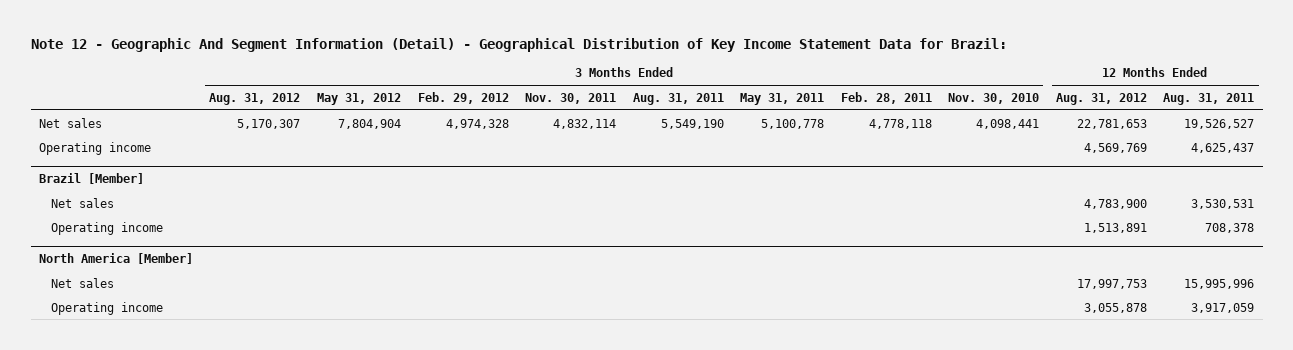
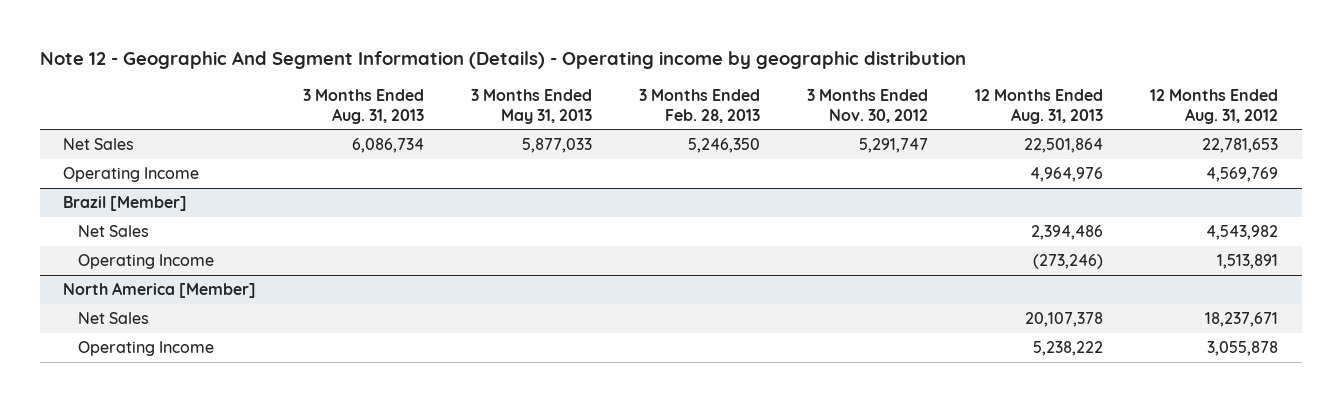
- Note 12 - Geographic And Segment Information (Detail) - Geographical Distribution of Key Income Statement Data for Brazil:
+ Note 12 - Geographic And Segment Information (Details) - Operating income by geographic distribution
- | 3 Months Ended Aug. 31, 2012 | 3 Months Ended May 31, 2012 | 3 Months Ended Feb. 29, 2012 | 3 Months Ended Nov. 30, 2011 | 3 Months Ended Aug. 31, 2011 | 3 Months Ended May 31, 2011 | 3 Months Ended Feb. 28, 2011 | 3 Months Ended Nov. 30, 2010 | 12 Months Ended Aug. 31, 2012 | 12 Months Ended Aug. 31, 2011
+ | 3 Months Ended Aug. 31, 2013 | 3 Months Ended May 31, 2013 | 3 Months Ended Feb. 28, 2013 | 3 Months Ended Nov. 30, 2012 | 12 Months Ended Aug. 31, 2013 | 12 Months Ended Aug. 31, 2012
- Net sales | 5,170,307 | 7,804,904 | 4,974,328 | 4,832,114 | 5,549,190 | 5,100,778 | 4,778,118 | 4,098,441 | 22,781,653 | 19,526,527
- Operating income | | | | | | | | | 4,569,769 | 4,625,437
+ Net Sales | 6,086,734 | 5,877,033 | 5,246,350 | 5,291,747 | 22,501,864 | 22,781,653
+ Operating Income | | | | | 4,964,976 | 4,569,769
@ Brazil [Member]
- Net sales | | | | | | | | | 4,783,900 | 3,530,531
- Operating income | | | | | | | | | 1,513,891 | 708,378
+ Net Sales | | | | | 2,394,486 | 4,543,982
+ Operating Income | | | | | (273,246) | 1,513,891
@ North America [Member]
- Net sales | | | | | | | | | 17,997,753 | 15,995,996
- Operating income | | | | | | | | | 3,055,878 | 3,917,059
+ Net Sales | | | | | 20,107,378 | 18,237,671
+ Operating Income | | | | | 5,238,222 | 3,055,878

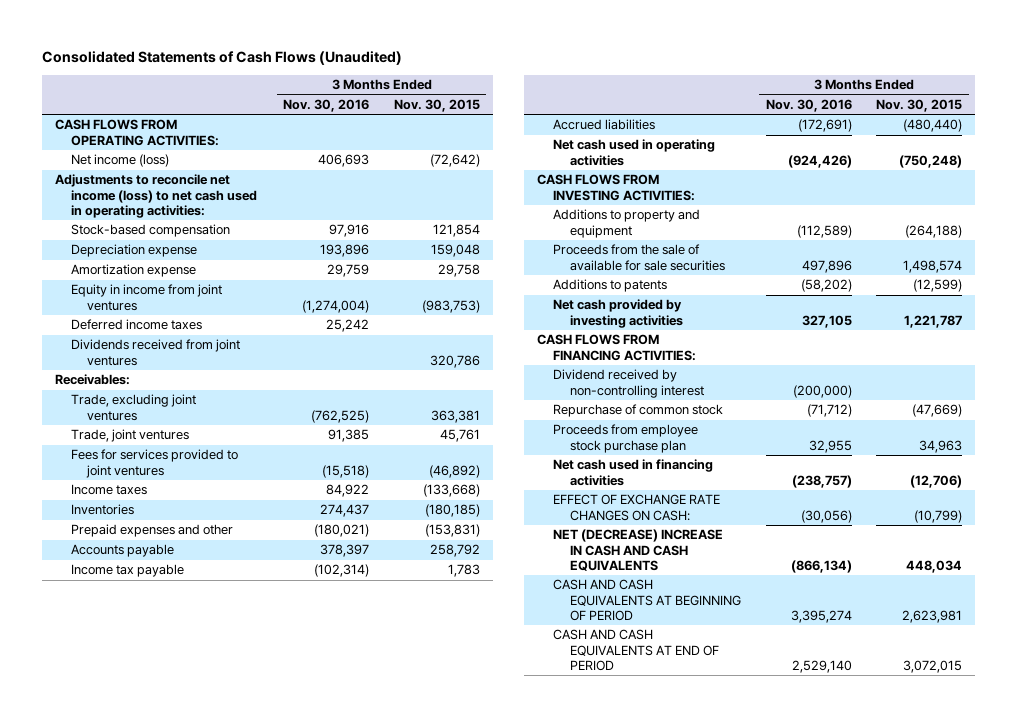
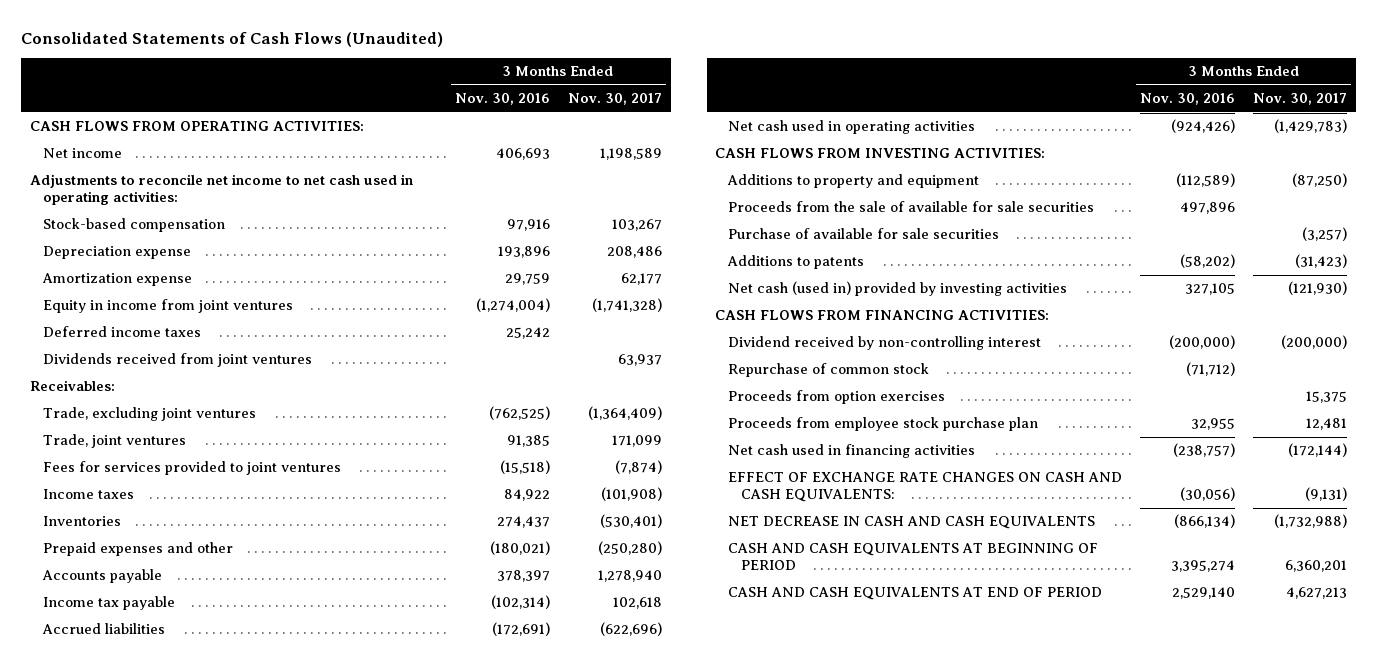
- | 3 Months Ended Nov. 30, 2016 | 3 Months Ended Nov. 30, 2015
+ | 3 Months Ended Nov. 30, 2016 | 3 Months Ended Nov. 30, 2017
- Net income (loss) | 406,693 | (72,642)
- Adjustments to reconcile net income (loss) to net cash used in operating activities:
+ Net income | 406,693 | 1,198,589
+ Adjustments to reconcile net income to net cash used in operating activities:
+ Purchase of available for sale securities | | (3,257)
- Net cash provided by investing activities | 327,105 | 1,221,787
+ Net cash (used in) provided by investing activities | 327,105 | (121,930)
+ Proceeds from option exercises | | 15,375
- EFFECT OF EXCHANGE RATE CHANGES ON CASH: | (30,056) | (10,799)
- NET (DECREASE) INCREASE IN CASH AND CASH EQUIVALENTS | (866,134) | 448,034
+ EFFECT OF EXCHANGE RATE CHANGES ON CASH AND CASH EQUIVALENTS: | (30,056) | (9,131)
+ NET DECREASE IN CASH AND CASH EQUIVALENTS | (866,134) | (1,732,988)

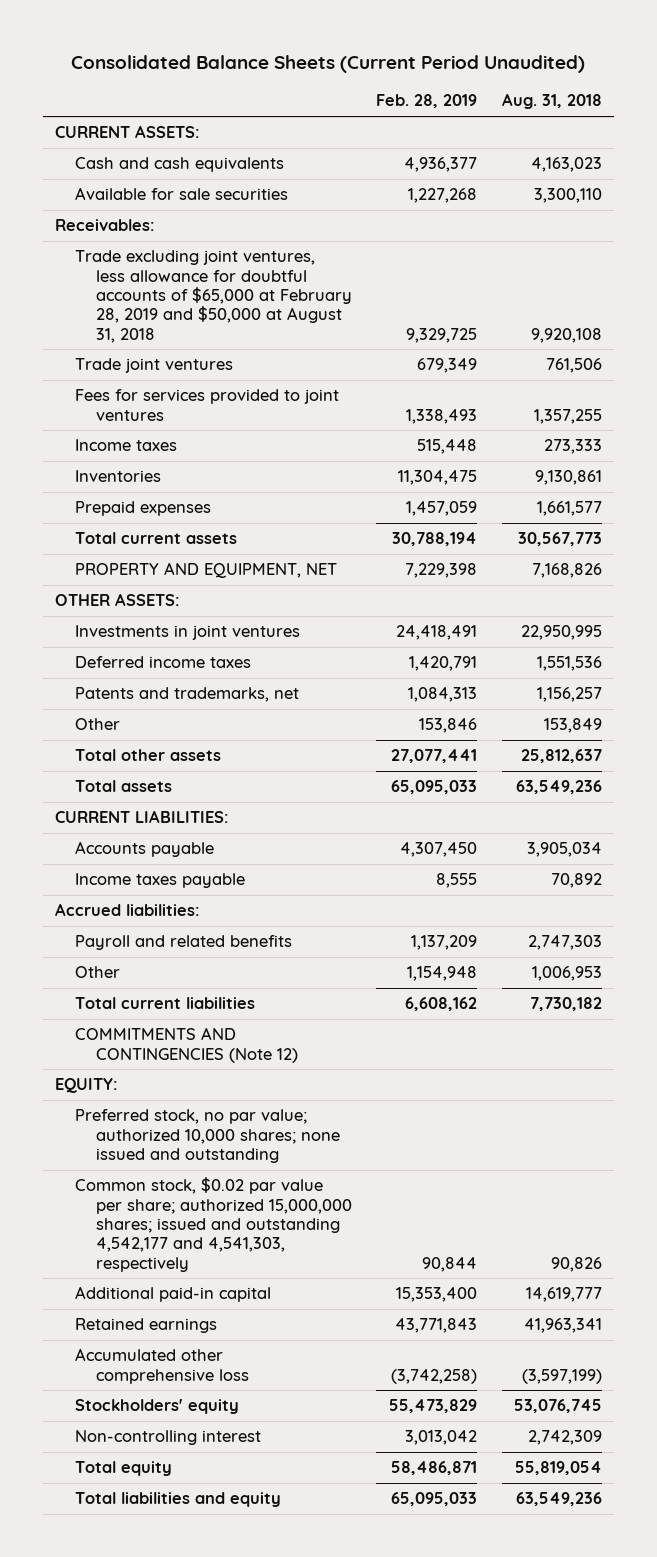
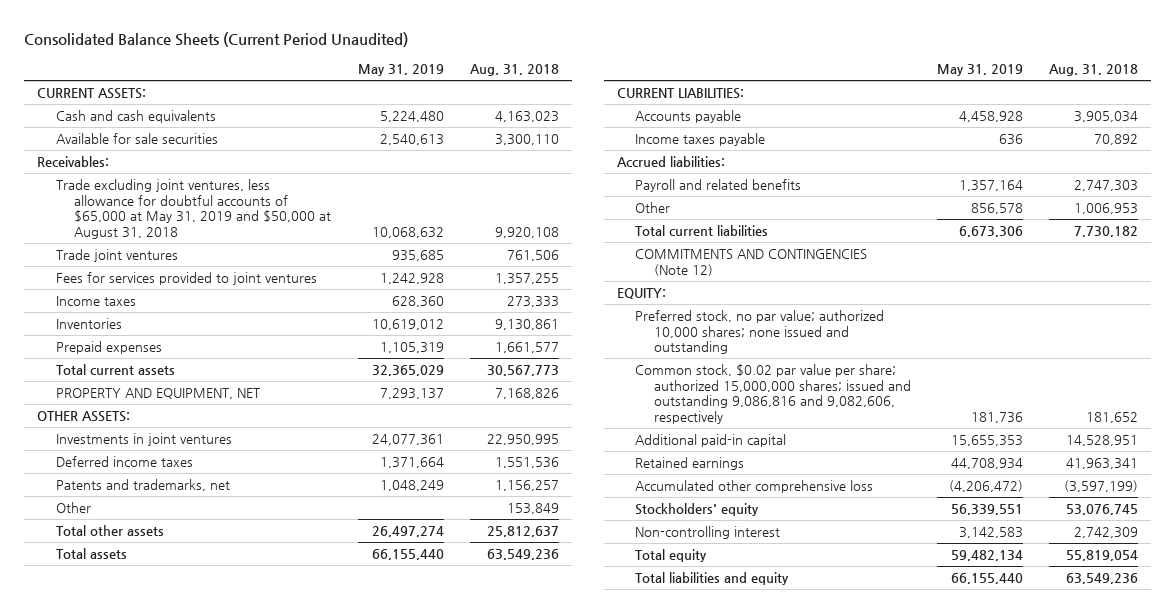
- | Feb. 28, 2019 | Aug. 31, 2018
+ | May 31, 2019 | Aug. 31, 2018
- Trade excluding joint ventures, less allowance for doubtful accounts of $65,000 at February 28, 2019 and $50,000 at August 31, 2018 | 9,329,725 | 9,920,108
+ Trade excluding joint ventures, less allowance for doubtful accounts of $65,000 at May 31, 2019 and $50,000 at August 31, 2018 | 10,068,632 | 9,920,108
- Common stock, $0.02 par value per share; authorized 15,000,000 shares; issued and outstanding 4,542,177 and 4,541,303, respectively | 90,844 | 90,826
- Additional paid-in capital | 15,353,400 | 14,619,777
+ Common stock, $0.02 par value per share; authorized 15,000,000 shares; issued and outstanding 9,086,816 and 9,082,606, respectively | 181,736 | 181,652
+ Additional paid-in capital | 15,655,353 | 14,528,951

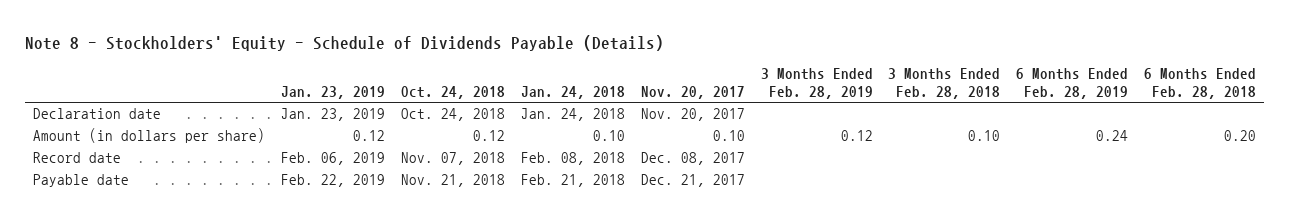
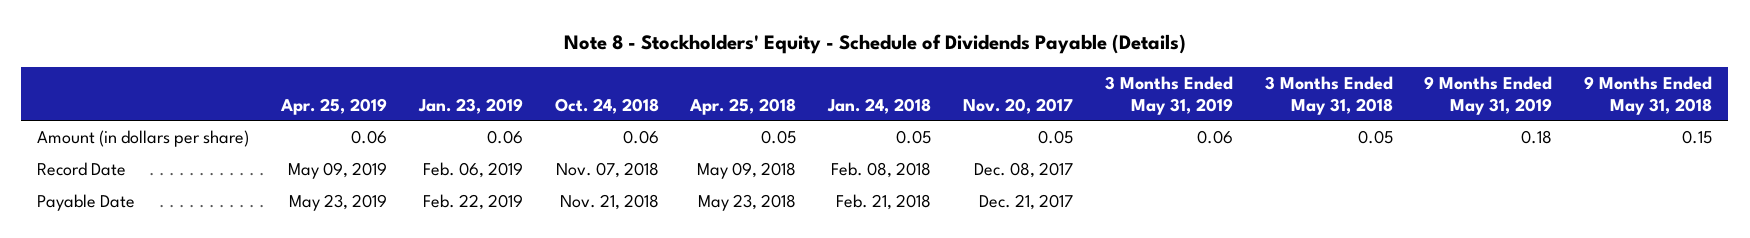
- | Jan. 23, 2019 | Oct. 24, 2018 | Jan. 24, 2018 | Nov. 20, 2017 | 3 Months Ended Feb. 28, 2019 | 3 Months Ended Feb. 28, 2018 | 6 Months Ended Feb. 28, 2019 | 6 Months Ended Feb. 28, 2018
+ | Apr. 25, 2019 | Jan. 23, 2019 | Oct. 24, 2018 | Apr. 25, 2018 | Jan. 24, 2018 | Nov. 20, 2017 | 3 Months Ended May 31, 2019 | 3 Months Ended May 31, 2018 | 9 Months Ended May 31, 2019 | 9 Months Ended May 31, 2018
- Declaration date | Jan. 23, 2019 | Oct. 24, 2018 | Jan. 24, 2018 | Nov. 20, 2017 | | | |
- Amount (in dollars per share) | 0.12 | 0.12 | 0.10 | 0.10 | 0.12 | 0.10 | 0.24 | 0.20
- Record date | Feb. 06, 2019 | Nov. 07, 2018 | Feb. 08, 2018 | Dec. 08, 2017 | | | |
- Payable date | Feb. 22, 2019 | Nov. 21, 2018 | Feb. 21, 2018 | Dec. 21, 2017 | | | |
+ Amount (in dollars per share) | 0.06 | 0.06 | 0.06 | 0.05 | 0.05 | 0.05 | 0.06 | 0.05 | 0.18 | 0.15
+ Record Date | May 09, 2019 | Feb. 06, 2019 | Nov. 07, 2018 | May 09, 2018 | Feb. 08, 2018 | Dec. 08, 2017 | | | |
+ Payable Date | May 23, 2019 | Feb. 22, 2019 | Nov. 21, 2018 | May 23, 2018 | Feb. 21, 2018 | Dec. 21, 2017 | | | |

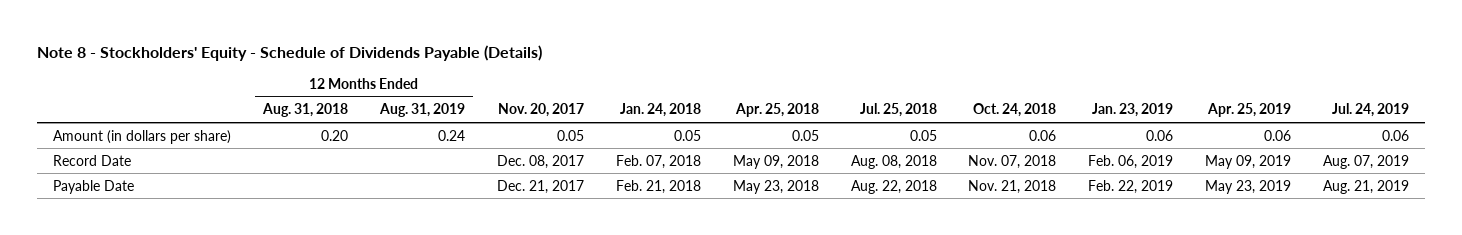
- | Apr. 25, 2019 | Jan. 23, 2019 | Oct. 24, 2018 | Apr. 25, 2018 | Jan. 24, 2018 | Nov. 20, 2017 | 3 Months Ended May 31, 2019 | 3 Months Ended May 31, 2018 | 9 Months Ended May 31, 2019 | 9 Months Ended May 31, 2018
+ | 12 Months Ended Aug. 31, 2018 | 12 Months Ended Aug. 31, 2019 | Nov. 20, 2017 | Jan. 24, 2018 | Apr. 25, 2018 | Jul. 25, 2018 | Oct. 24, 2018 | Jan. 23, 2019 | Apr. 25, 2019 | Jul. 24, 2019
- Record Date | May 09, 2019 | Feb. 06, 2019 | Nov. 07, 2018 | May 09, 2018 | Feb. 08, 2018 | Dec. 08, 2017 | | | |
+ Record Date | | | Dec. 08, 2017 | Feb. 07, 2018 | May 09, 2018 | Aug. 08, 2018 | Nov. 07, 2018 | Feb. 06, 2019 | May 09, 2019 | Aug. 07, 2019

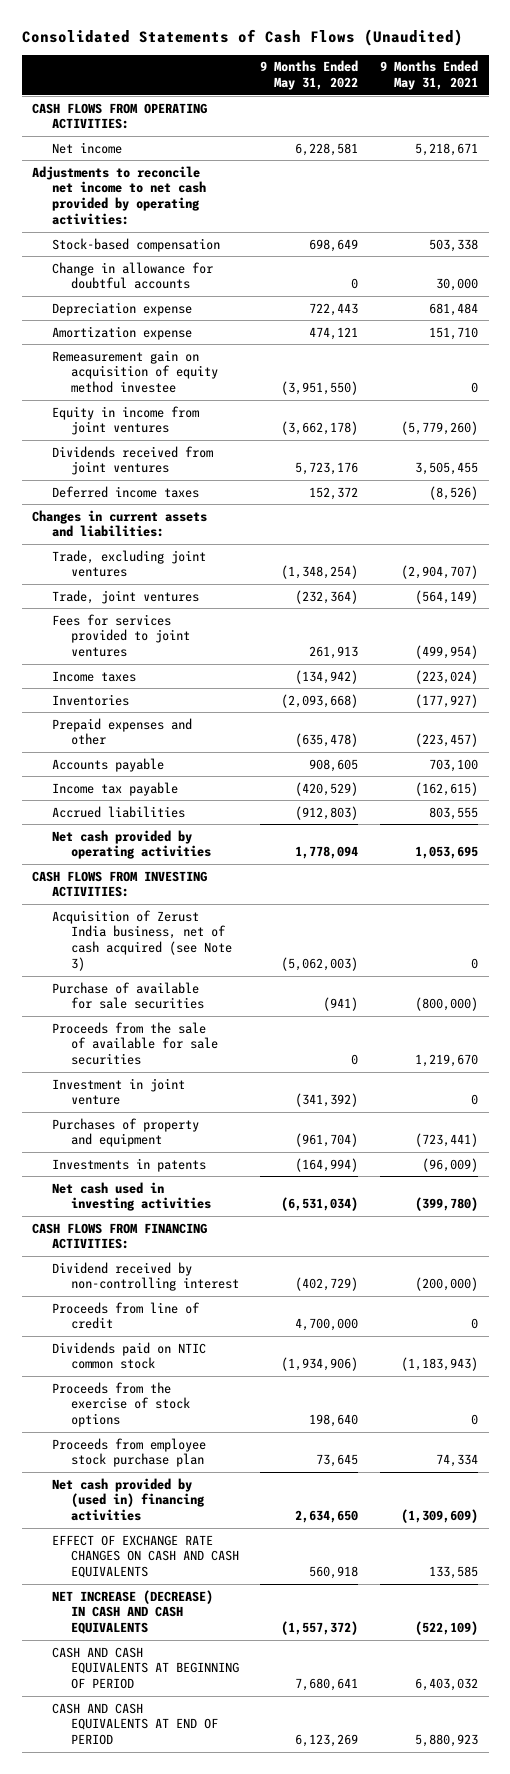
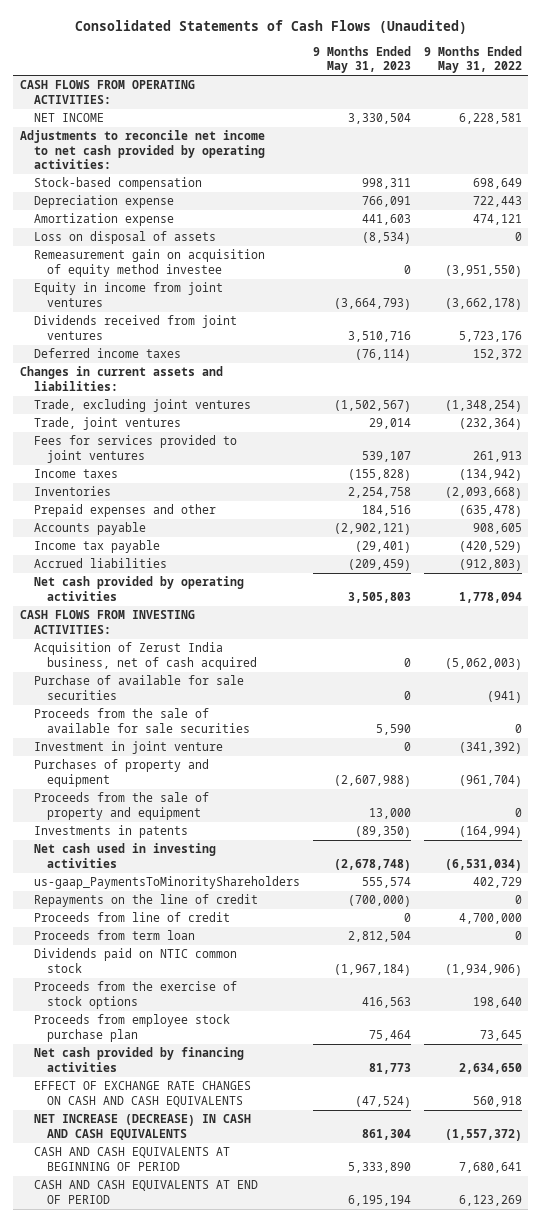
- | 9 Months Ended May 31, 2022 | 9 Months Ended May 31, 2021
+ | 9 Months Ended May 31, 2023 | 9 Months Ended May 31, 2022
- Net income | 6,228,581 | 5,218,671
+ NET INCOME | 3,330,504 | 6,228,581
- Change in allowance for doubtful accounts | 0 | 30,000
+ Loss on disposal of assets | (8,534) | 0
- Acquisition of Zerust India business, net of cash acquired (see Note 3) | (5,062,003) | 0
+ Acquisition of Zerust India business, net of cash acquired | 0 | (5,062,003)
+ Proceeds from the sale of property and equipment | 13,000 | 0
- CASH FLOWS FROM FINANCING ACTIVITIES:
- Dividend received by non-controlling interest | (402,729) | (200,000)
+ us-gaap_PaymentsToMinorityShareholders | 555,574 | 402,729
+ Repayments on the line of credit | (700,000) | 0
+ Proceeds from term loan | 2,812,504 | 0
- Net cash provided by (used in) financing activities | 2,634,650 | (1,309,609)
+ Net cash provided by financing activities | 81,773 | 2,634,650

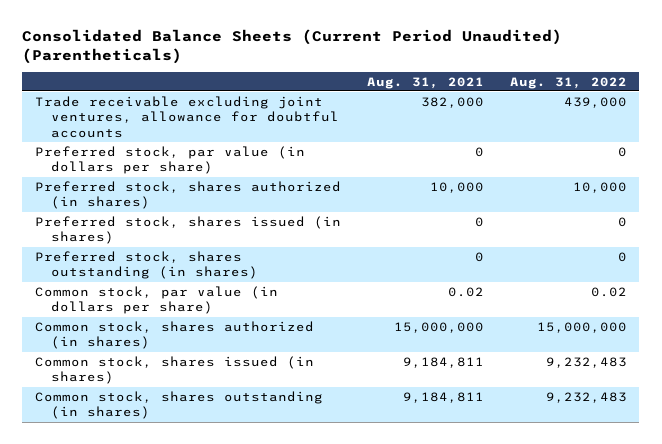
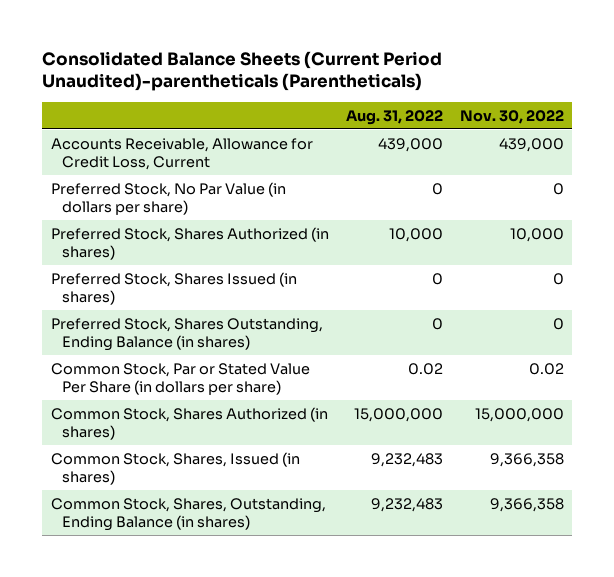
- Consolidated Balance Sheets (Current Period Unaudited) (Parentheticals)
+ Consolidated Balance Sheets (Current Period Unaudited)-parentheticals (Parentheticals)
- | Aug. 31, 2021 | Aug. 31, 2022
+ | Aug. 31, 2022 | Nov. 30, 2022
- Trade receivable excluding joint ventures, allowance for doubtful accounts | 382,000 | 439,000
- Preferred stock, par value (in dollars per share) | 0 | 0
- Preferred stock, shares authorized (in shares) | 10,000 | 10,000
- Preferred stock, shares issued (in shares) | 0 | 0
- Preferred stock, shares outstanding (in shares) | 0 | 0
- Common stock, par value (in dollars per share) | 0.02 | 0.02
- Common stock, shares authorized (in shares) | 15,000,000 | 15,000,000
- Common stock, shares issued (in shares) | 9,184,811 | 9,232,483
- Common stock, shares outstanding (in shares) | 9,184,811 | 9,232,483
+ Accounts Receivable, Allowance for Credit Loss, Current | 439,000 | 439,000
+ Preferred Stock, No Par Value (in dollars per share) | 0 | 0
+ Preferred Stock, Shares Authorized (in shares) | 10,000 | 10,000
+ Preferred Stock, Shares Issued (in shares) | 0 | 0
+ Preferred Stock, Shares Outstanding, Ending Balance (in shares) | 0 | 0
+ Common Stock, Par or Stated Value Per Share (in dollars per share) | 0.02 | 0.02
+ Common Stock, Shares Authorized (in shares) | 15,000,000 | 15,000,000
+ Common Stock, Shares, Issued (in shares) | 9,232,483 | 9,366,358
+ Common Stock, Shares, Outstanding, Ending Balance (in shares) | 9,232,483 | 9,366,358

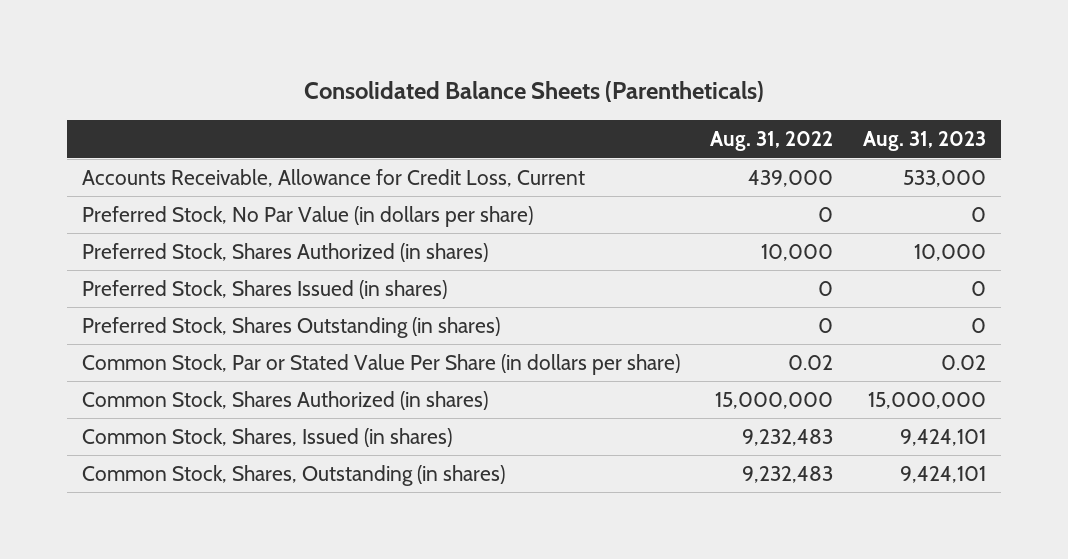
- Consolidated Balance Sheets (Current Period Unaudited)-parentheticals (Parentheticals)
+ Consolidated Balance Sheets (Parentheticals)
- | Aug. 31, 2022 | Nov. 30, 2022
+ | Aug. 31, 2022 | Aug. 31, 2023
- Preferred Stock, Shares Outstanding, Ending Balance (in shares) | 0 | 0
+ Preferred Stock, Shares Outstanding (in shares) | 0 | 0
- Common Stock, Shares, Outstanding, Ending Balance (in shares) | 9,232,483 | 9,366,358
+ Common Stock, Shares, Outstanding (in shares) | 9,232,483 | 9,424,101

